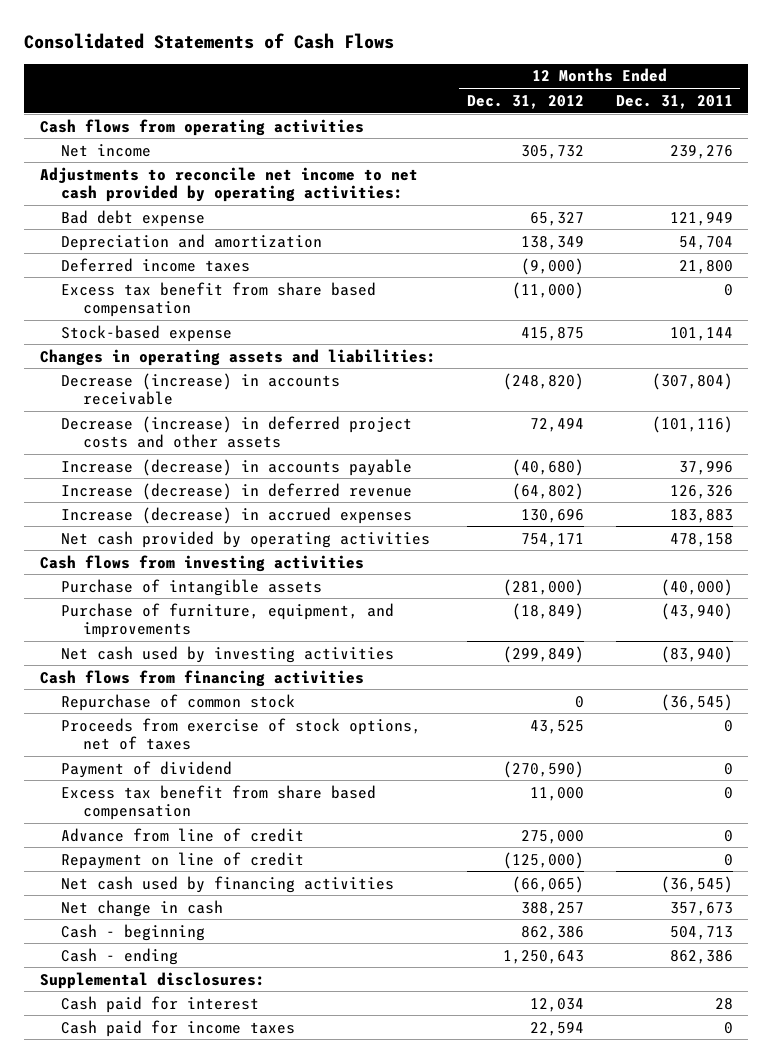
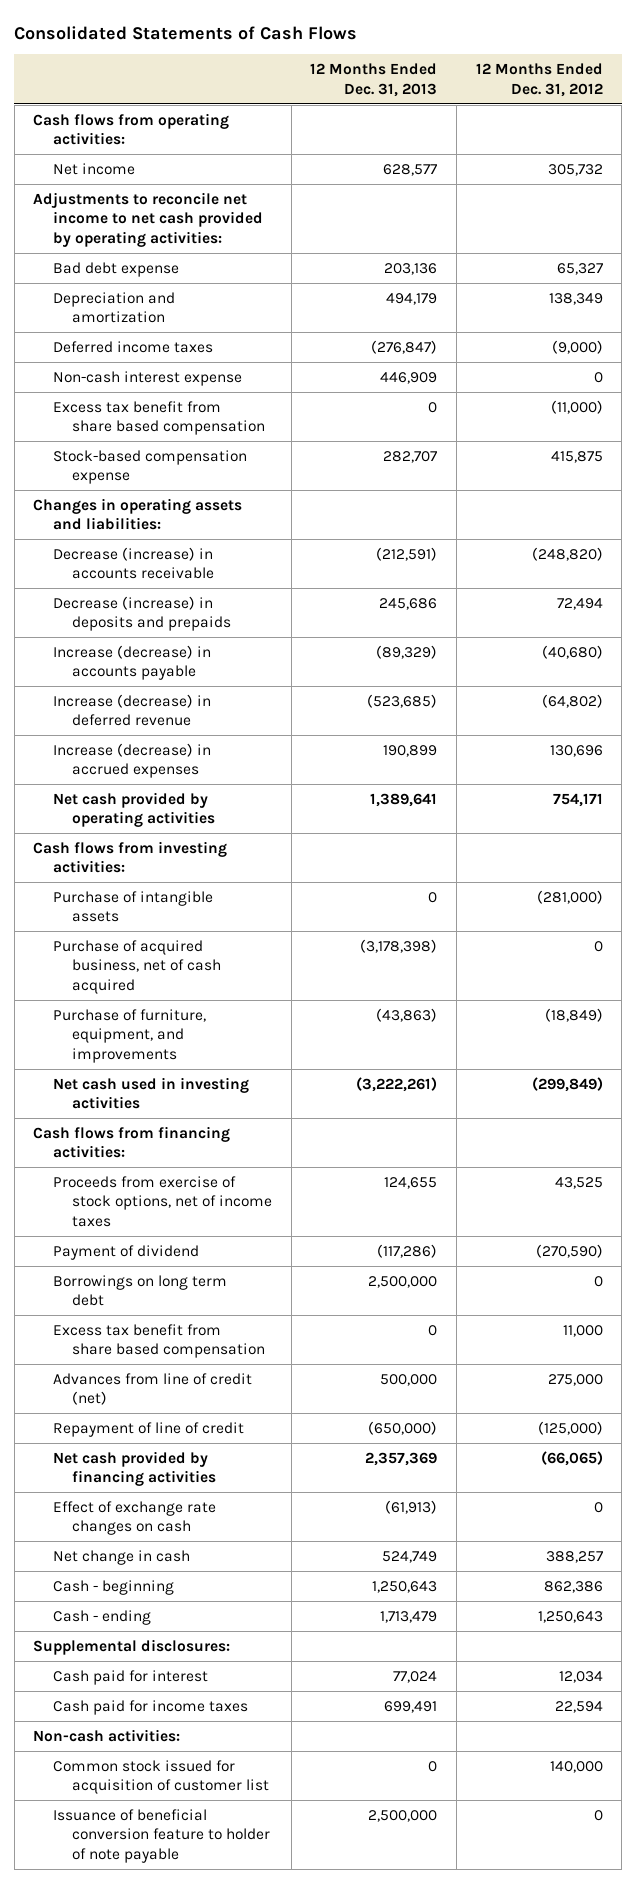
- | 12 Months Ended Dec. 31, 2012 | 12 Months Ended Dec. 31, 2011
+ | 12 Months Ended Dec. 31, 2013 | 12 Months Ended Dec. 31, 2012
- Cash flows from operating activities
+ Cash flows from operating activities:
+ Non-cash interest expense | 446,909 | 0
- Stock-based expense | 415,875 | 101,144
+ Stock-based compensation expense | 282,707 | 415,875
- Decrease (increase) in deferred project costs and other assets | 72,494 | (101,116)
+ Decrease (increase) in deposits and prepaids | 245,686 | 72,494
- Cash flows from investing activities
+ Cash flows from investing activities:
+ Purchase of acquired business, net of cash acquired | (3,178,398) | 0
- Net cash used by investing activities | (299,849) | (83,940)
- Cash flows from financing activities
- Repurchase of common stock | 0 | (36,545)
- Proceeds from exercise of stock options, net of taxes | 43,525 | 0
+ Net cash used in investing activities | (3,222,261) | (299,849)
+ Cash flows from financing activities:
+ Proceeds from exercise of stock options, net of income taxes | 124,655 | 43,525
+ Borrowings on long term debt | 2,500,000 | 0
- Advance from line of credit | 275,000 | 0
- Repayment on line of credit | (125,000) | 0
- Net cash used by financing activities | (66,065) | (36,545)
+ Advances from line of credit (net) | 500,000 | 275,000
+ Repayment of line of credit | (650,000) | (125,000)
+ Net cash provided by financing activities | 2,357,369 | (66,065)
+ Effect of exchange rate changes on cash | (61,913) | 0
+ Non-cash activities:
+ Common stock issued for acquisition of customer list | 0 | 140,000
+ Issuance of beneficial conversion feature to holder of note payable | 2,500,000 | 0

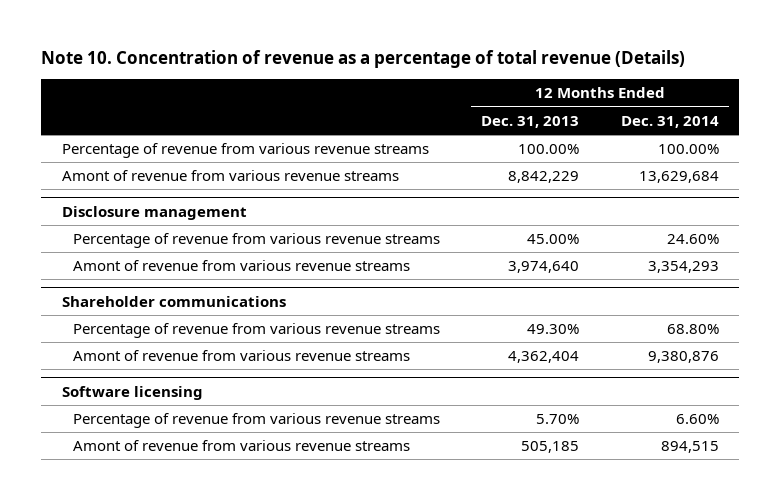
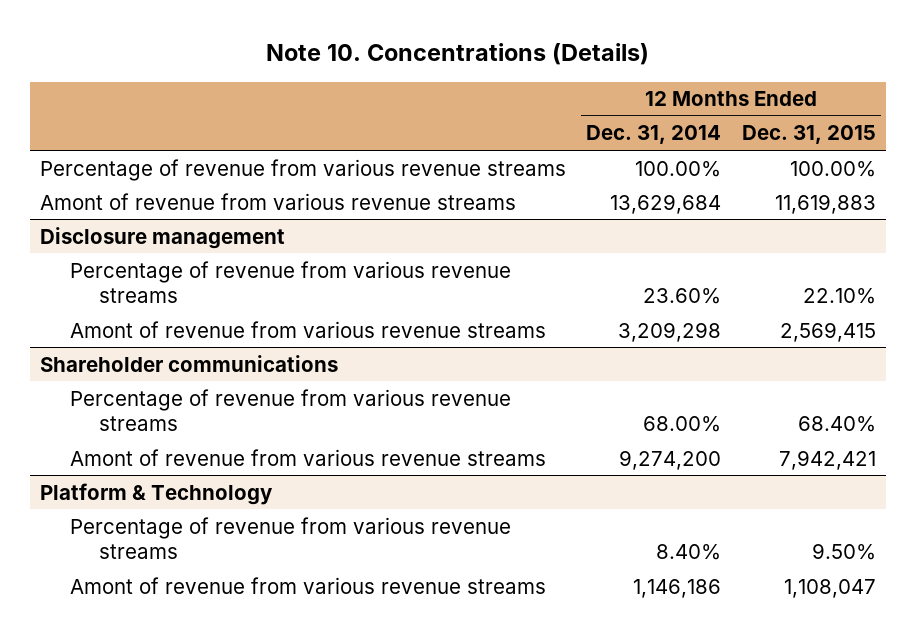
- Note 10. Concentration of revenue as a percentage of total revenue (Details)
+ Note 10. Concentrations (Details)
- | 12 Months Ended Dec. 31, 2013 | 12 Months Ended Dec. 31, 2014
+ | 12 Months Ended Dec. 31, 2014 | 12 Months Ended Dec. 31, 2015
@ Disclosure management
- Percentage of revenue from various revenue streams | 45.00% | 24.60%
- Amont of revenue from various revenue streams | 3,974,640 | 3,354,293
+ Percentage of revenue from various revenue streams | 23.60% | 22.10%
+ Amont of revenue from various revenue streams | 3,209,298 | 2,569,415
@ Shareholder communications
- Percentage of revenue from various revenue streams | 49.30% | 68.80%
- Amont of revenue from various revenue streams | 4,362,404 | 9,380,876
- Software licensing
- Percentage of revenue from various revenue streams | 5.70% | 6.60%
- Amont of revenue from various revenue streams | 505,185 | 894,515
@ Shareholder communications
+ Percentage of revenue from various revenue streams | 68.00% | 68.40%
+ Amont of revenue from various revenue streams | 9,274,200 | 7,942,421
+ Platform & Technology
+ Percentage of revenue from various revenue streams | 8.40% | 9.50%
+ Amont of revenue from various revenue streams | 1,146,186 | 1,108,047

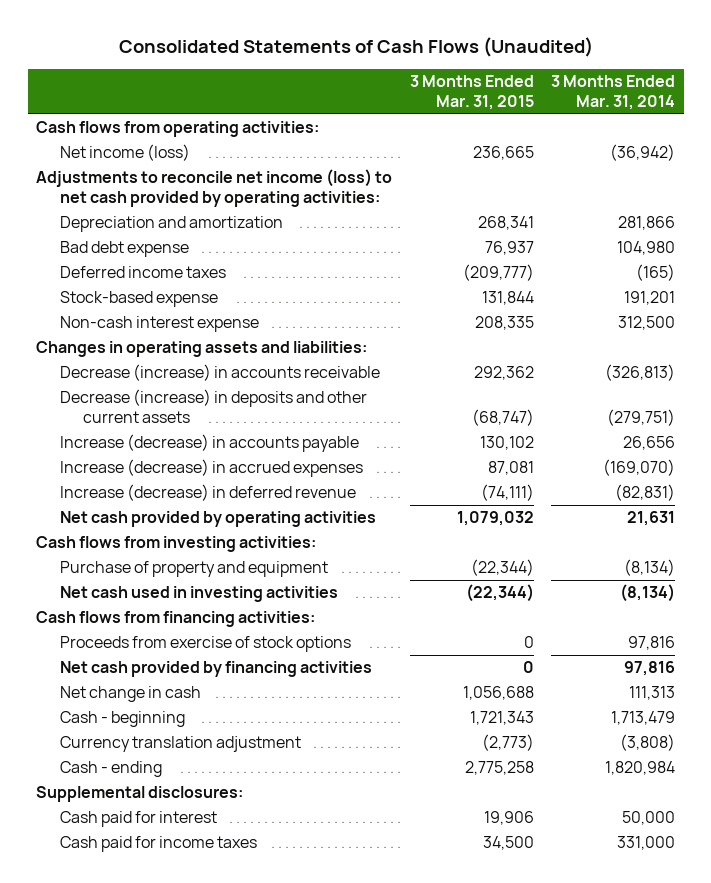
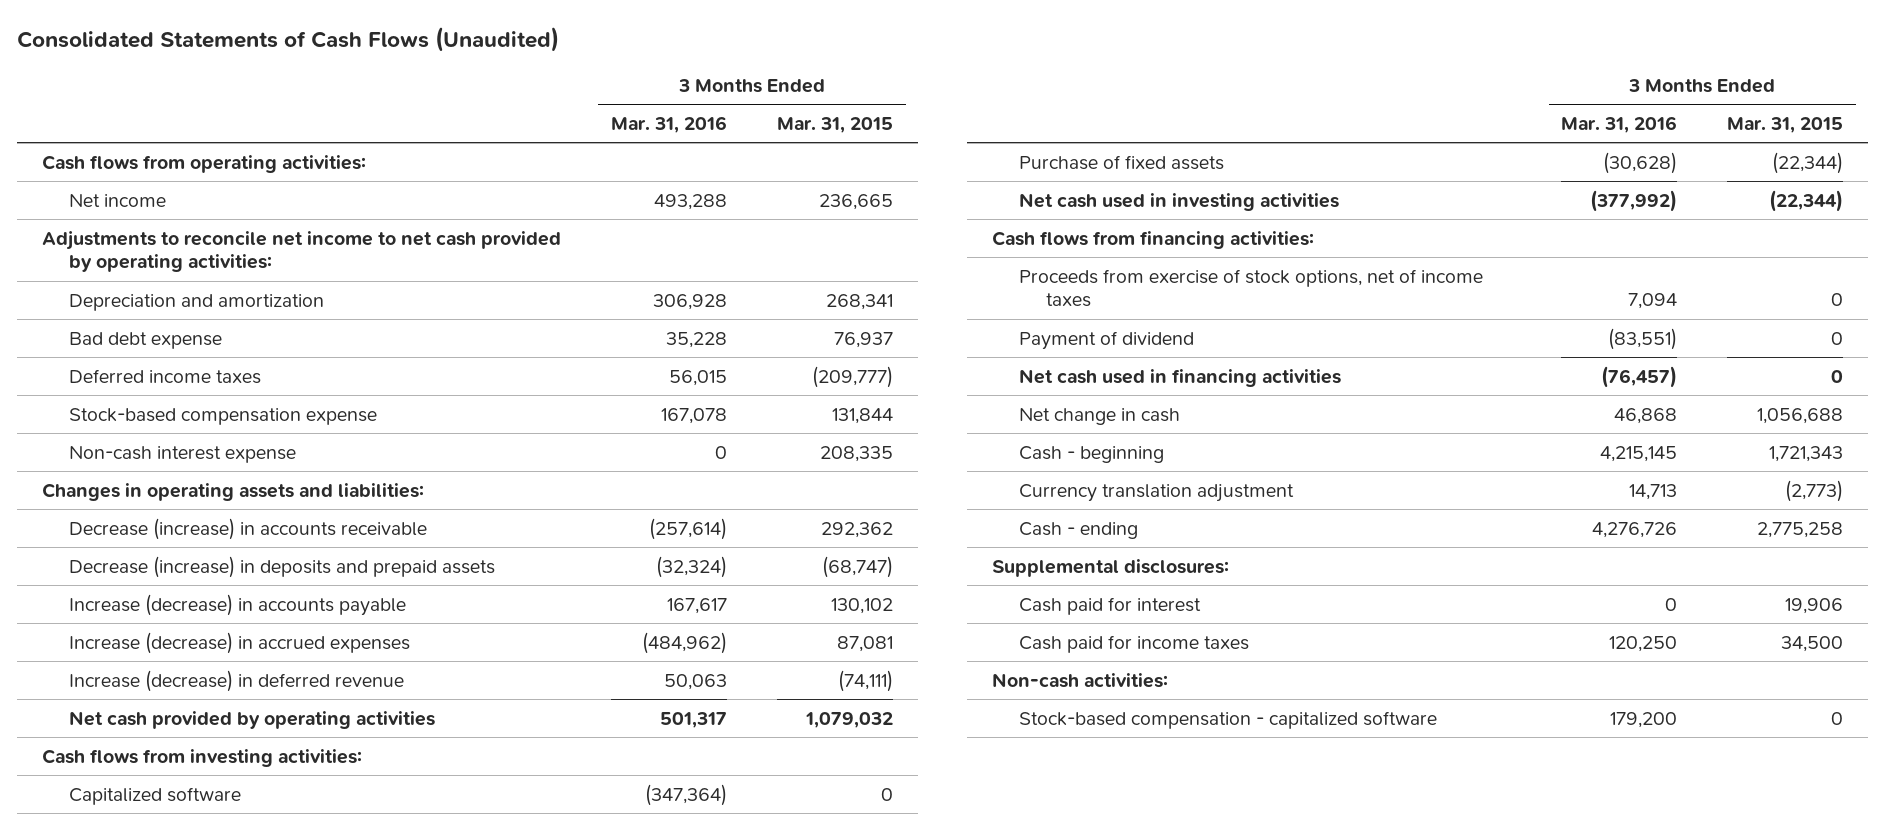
- | 3 Months Ended Mar. 31, 2015 | 3 Months Ended Mar. 31, 2014
+ | 3 Months Ended Mar. 31, 2016 | 3 Months Ended Mar. 31, 2015
- Net income (loss) | 236,665 | (36,942)
- Adjustments to reconcile net income (loss) to net cash provided by operating activities:
+ Net income | 493,288 | 236,665
+ Adjustments to reconcile net income to net cash provided by operating activities:
- Stock-based expense | 131,844 | 191,201
+ Stock-based compensation expense | 167,078 | 131,844
- Decrease (increase) in deposits and other current assets | (68,747) | (279,751)
+ Decrease (increase) in deposits and prepaid assets | (32,324) | (68,747)
- Purchase of property and equipment | (22,344) | (8,134)
+ Capitalized software | (347,364) | 0
+ Purchase of fixed assets | (30,628) | (22,344)
- Proceeds from exercise of stock options | 0 | 97,816
- Net cash provided by financing activities | 0 | 97,816
+ Proceeds from exercise of stock options, net of income taxes | 7,094 | 0
+ Payment of dividend | (83,551) | 0
+ Net cash used in financing activities | (76,457) | 0
+ Non-cash activities:
+ Stock-based compensation - capitalized software | 179,200 | 0

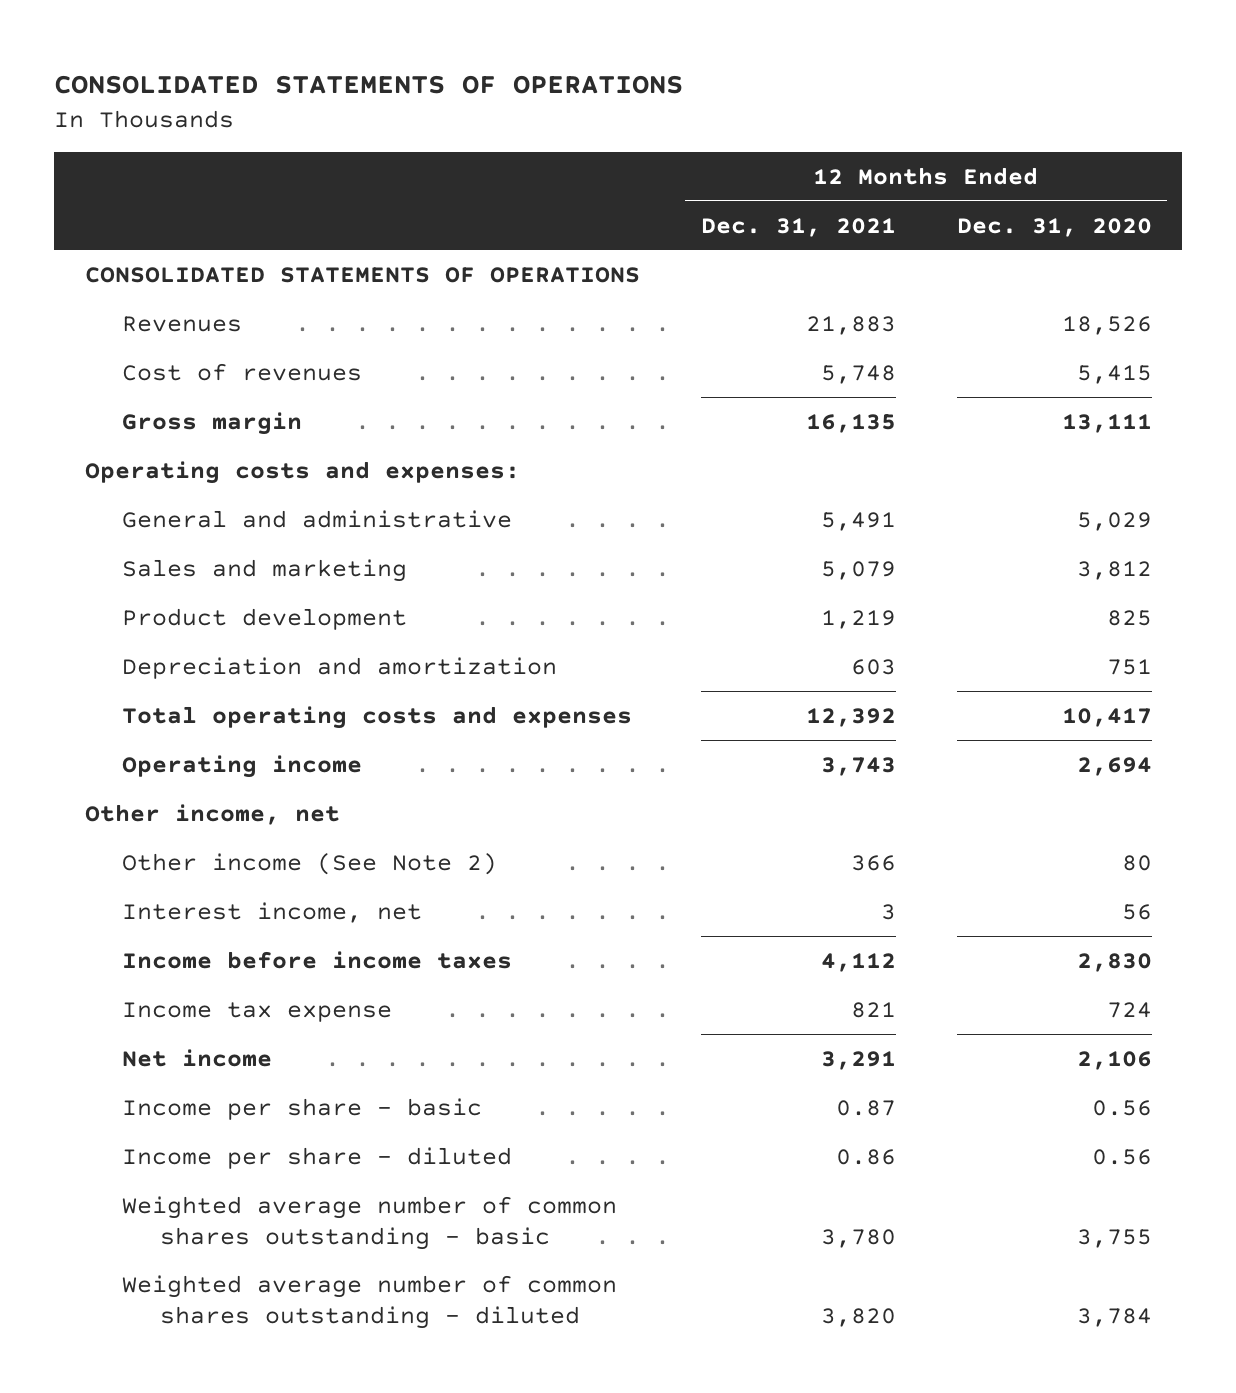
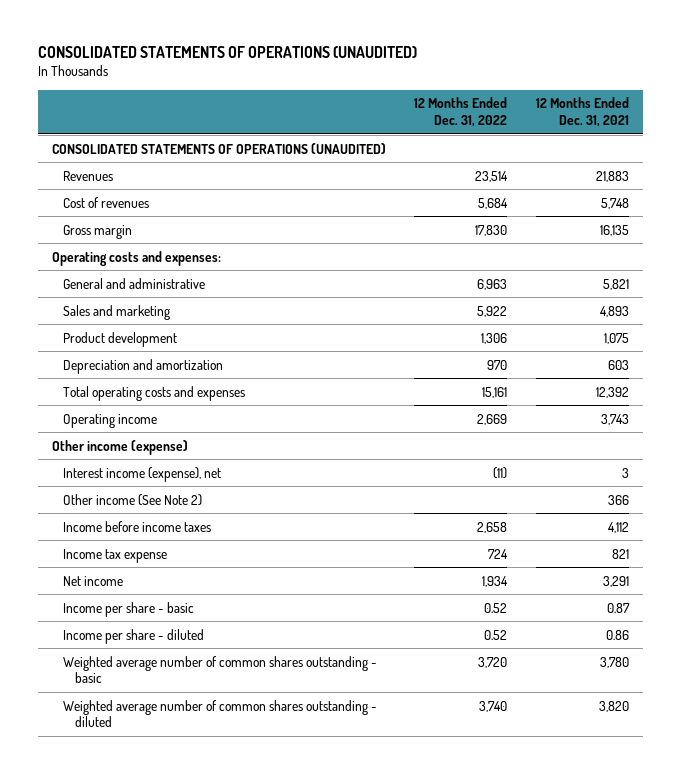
- CONSOLIDATED STATEMENTS OF OPERATIONS
+ CONSOLIDATED STATEMENTS OF OPERATIONS (UNAUDITED)
- | 12 Months Ended Dec. 31, 2021 | 12 Months Ended Dec. 31, 2020
+ | 12 Months Ended Dec. 31, 2022 | 12 Months Ended Dec. 31, 2021
- CONSOLIDATED STATEMENTS OF OPERATIONS
+ CONSOLIDATED STATEMENTS OF OPERATIONS (UNAUDITED)
- General and administrative | 5,491 | 5,029
- Sales and marketing | 5,079 | 3,812
- Product development | 1,219 | 825
+ General and administrative | 6,963 | 5,821
+ Sales and marketing | 5,922 | 4,893
+ Product development | 1,306 | 1,075
- Other income, net
+ Other income (expense)
+ Interest income (expense), net | (11) | 3
- Interest income, net | 3 | 56

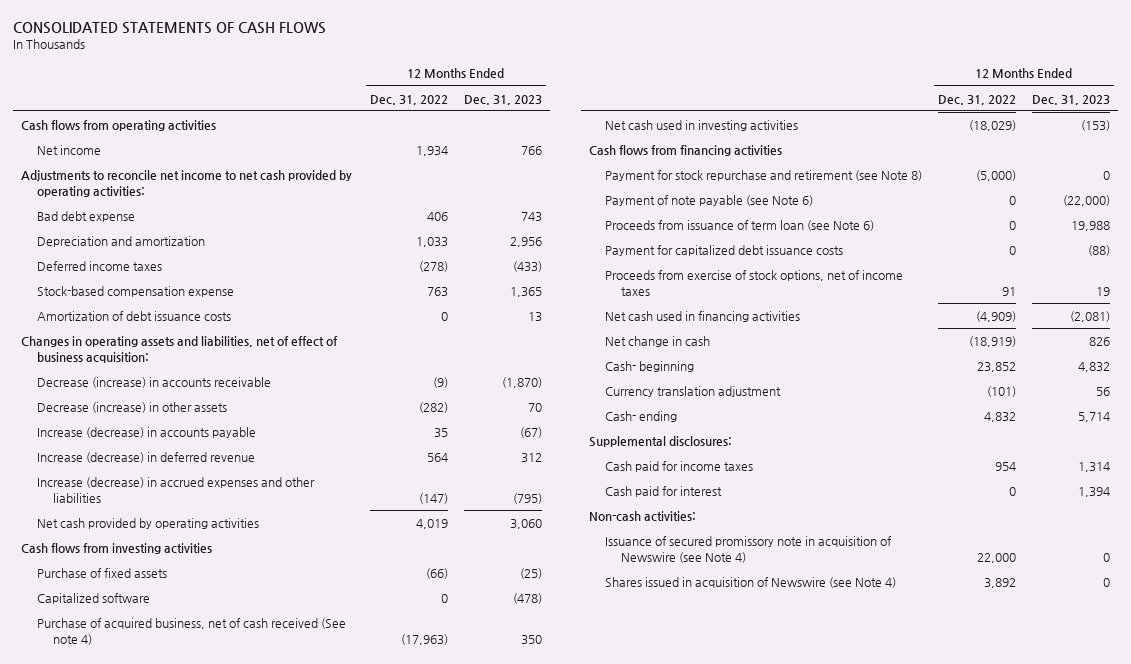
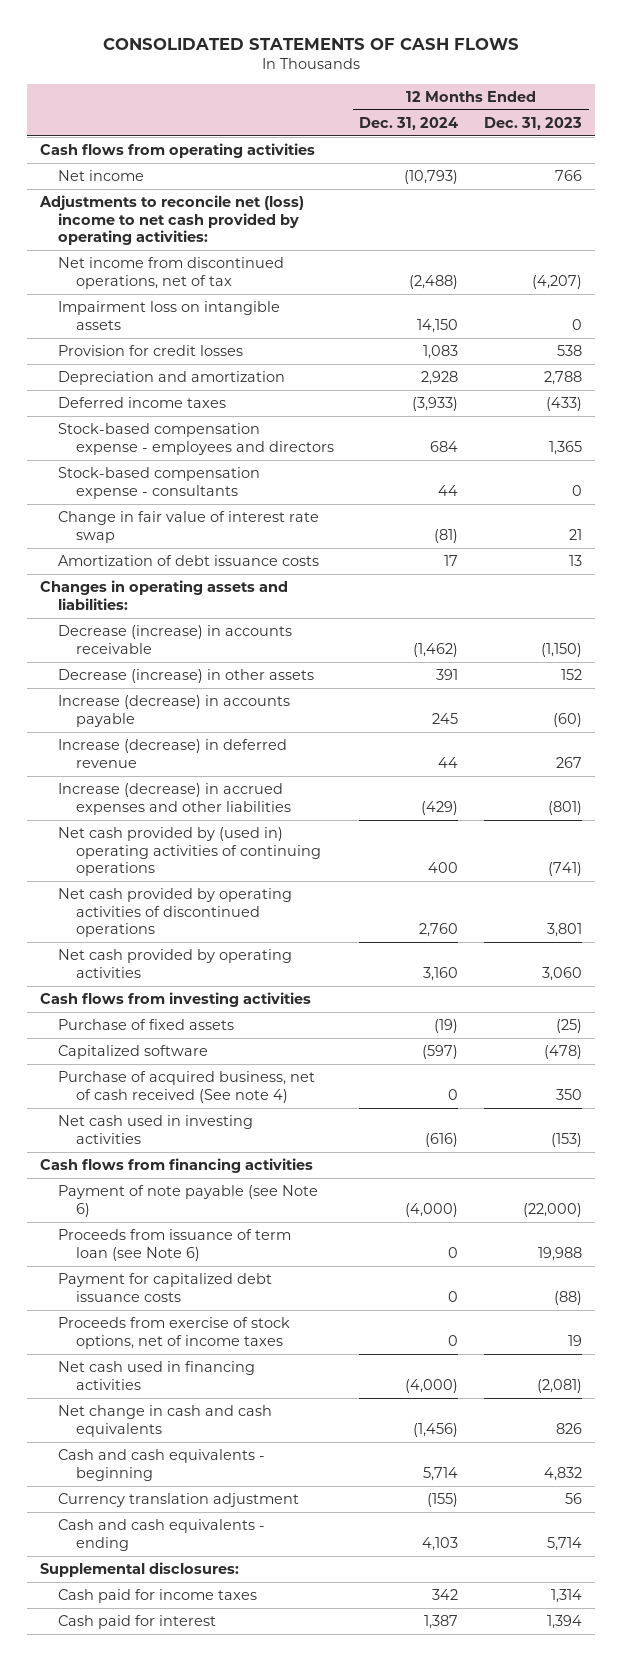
- | 12 Months Ended Dec. 31, 2022 | 12 Months Ended Dec. 31, 2023
+ | 12 Months Ended Dec. 31, 2024 | 12 Months Ended Dec. 31, 2023
- Adjustments to reconcile net income to net cash provided by operating activities:
- Bad debt expense | 406 | 743
- Depreciation and amortization | 1,033 | 2,956
+ Adjustments to reconcile net (loss) income to net cash provided by operating activities:
+ Net income from discontinued operations, net of tax | (2,488) | (4,207)
+ Impairment loss on intangible assets | 14,150 | 0
+ Provision for credit losses | 1,083 | 538
+ Depreciation and amortization | 2,928 | 2,788
- Stock-based compensation expense | 763 | 1,365
+ Stock-based compensation expense - employees and directors | 684 | 1,365
+ Stock-based compensation expense - consultants | 44 | 0
+ Change in fair value of interest rate swap | (81) | 21
- Changes in operating assets and liabilities, net of effect of business acquisition:
- Decrease (increase) in accounts receivable | (9) | (1,870)
- Decrease (increase) in other assets | (282) | 70
- Increase (decrease) in accounts payable | 35 | (67)
- Increase (decrease) in deferred revenue | 564 | 312
- Increase (decrease) in accrued expenses and other liabilities | (147) | (795)
+ Changes in operating assets and liabilities:
+ Decrease (increase) in accounts receivable | (1,462) | (1,150)
+ Decrease (increase) in other assets | 391 | 152
+ Increase (decrease) in accounts payable | 245 | (60)
+ Increase (decrease) in deferred revenue | 44 | 267
+ Increase (decrease) in accrued expenses and other liabilities | (429) | (801)
+ Net cash provided by (used in) operating activities of continuing operations | 400 | (741)
+ Net cash provided by operating activities of discontinued operations | 2,760 | 3,801
- Payment for stock repurchase and retirement (see Note 8) | (5,000) | 0
- Net change in cash | (18,919) | 826
- Cash- beginning | 23,852 | 4,832
+ Net change in cash and cash equivalents | (1,456) | 826
+ Cash and cash equivalents - beginning | 5,714 | 4,832
- Cash- ending | 4,832 | 5,714
+ Cash and cash equivalents - ending | 4,103 | 5,714
- Non-cash activities:
- Issuance of secured promissory note in acquisition of Newswire (see Note 4) | 22,000 | 0
- Shares issued in acquisition of Newswire (see Note 4) | 3,892 | 0

